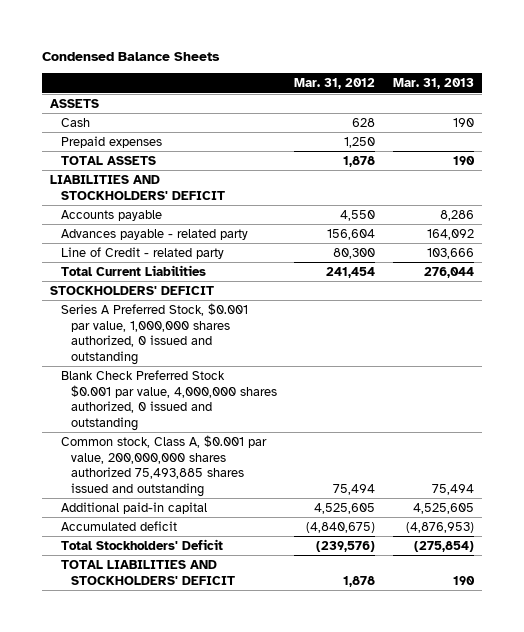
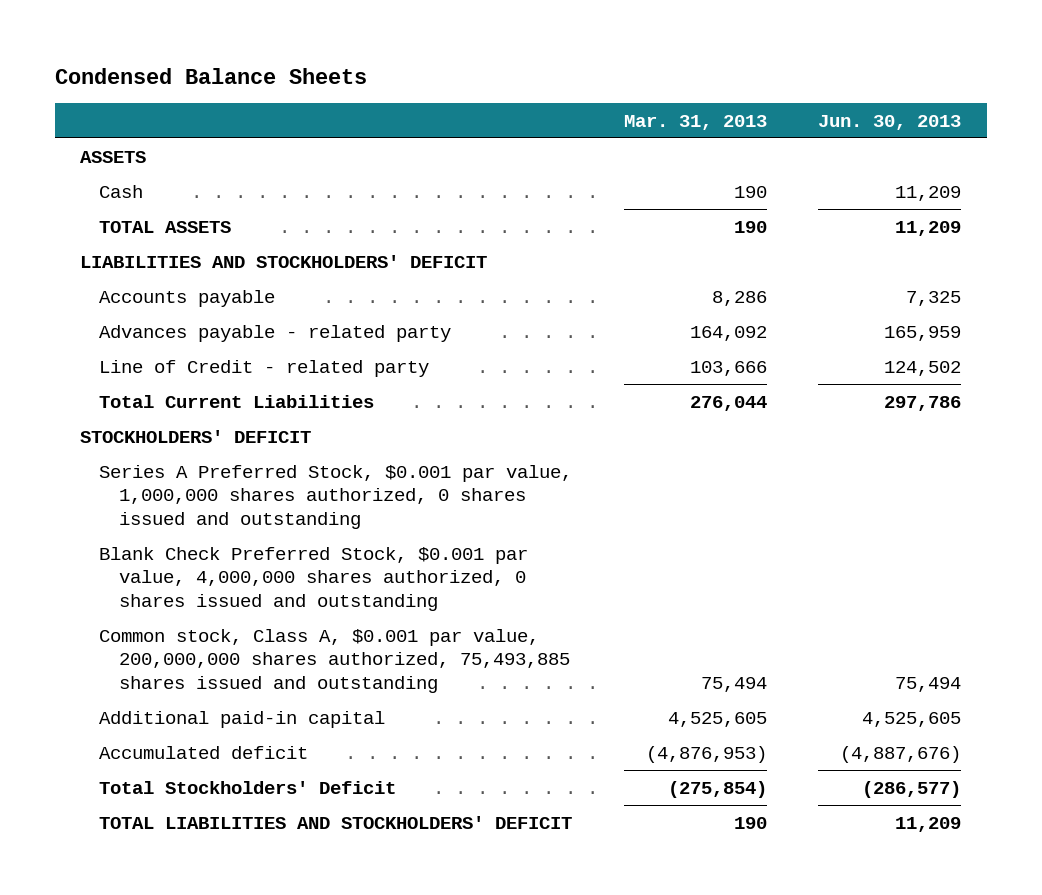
- | Mar. 31, 2012 | Mar. 31, 2013
+ | Mar. 31, 2013 | Jun. 30, 2013
- Prepaid expenses | 1,250 |
- Series A Preferred Stock, $0.001 par value, 1,000,000 shares authorized, 0 issued and outstanding
- Blank Check Preferred Stock $0.001 par value, 4,000,000 shares authorized, 0 issued and outstanding
- Common stock, Class A, $0.001 par value, 200,000,000 shares authorized 75,493,885 shares issued and outstanding | 75,494 | 75,494
+ Series A Preferred Stock, $0.001 par value, 1,000,000 shares authorized, 0 shares issued and outstanding
+ Blank Check Preferred Stock, $0.001 par value, 4,000,000 shares authorized, 0 shares issued and outstanding
+ Common stock, Class A, $0.001 par value, 200,000,000 shares authorized, 75,493,885 shares issued and outstanding | 75,494 | 75,494

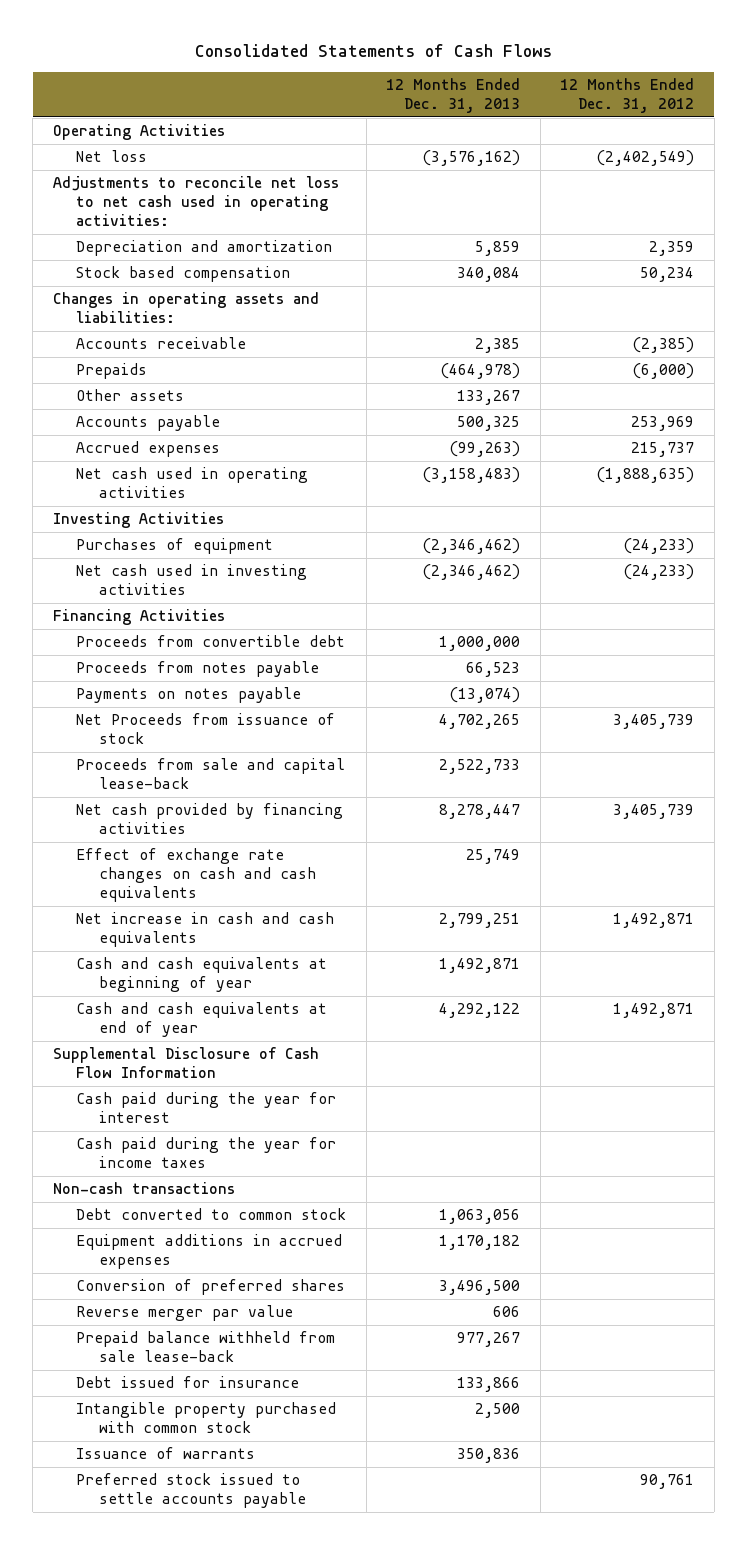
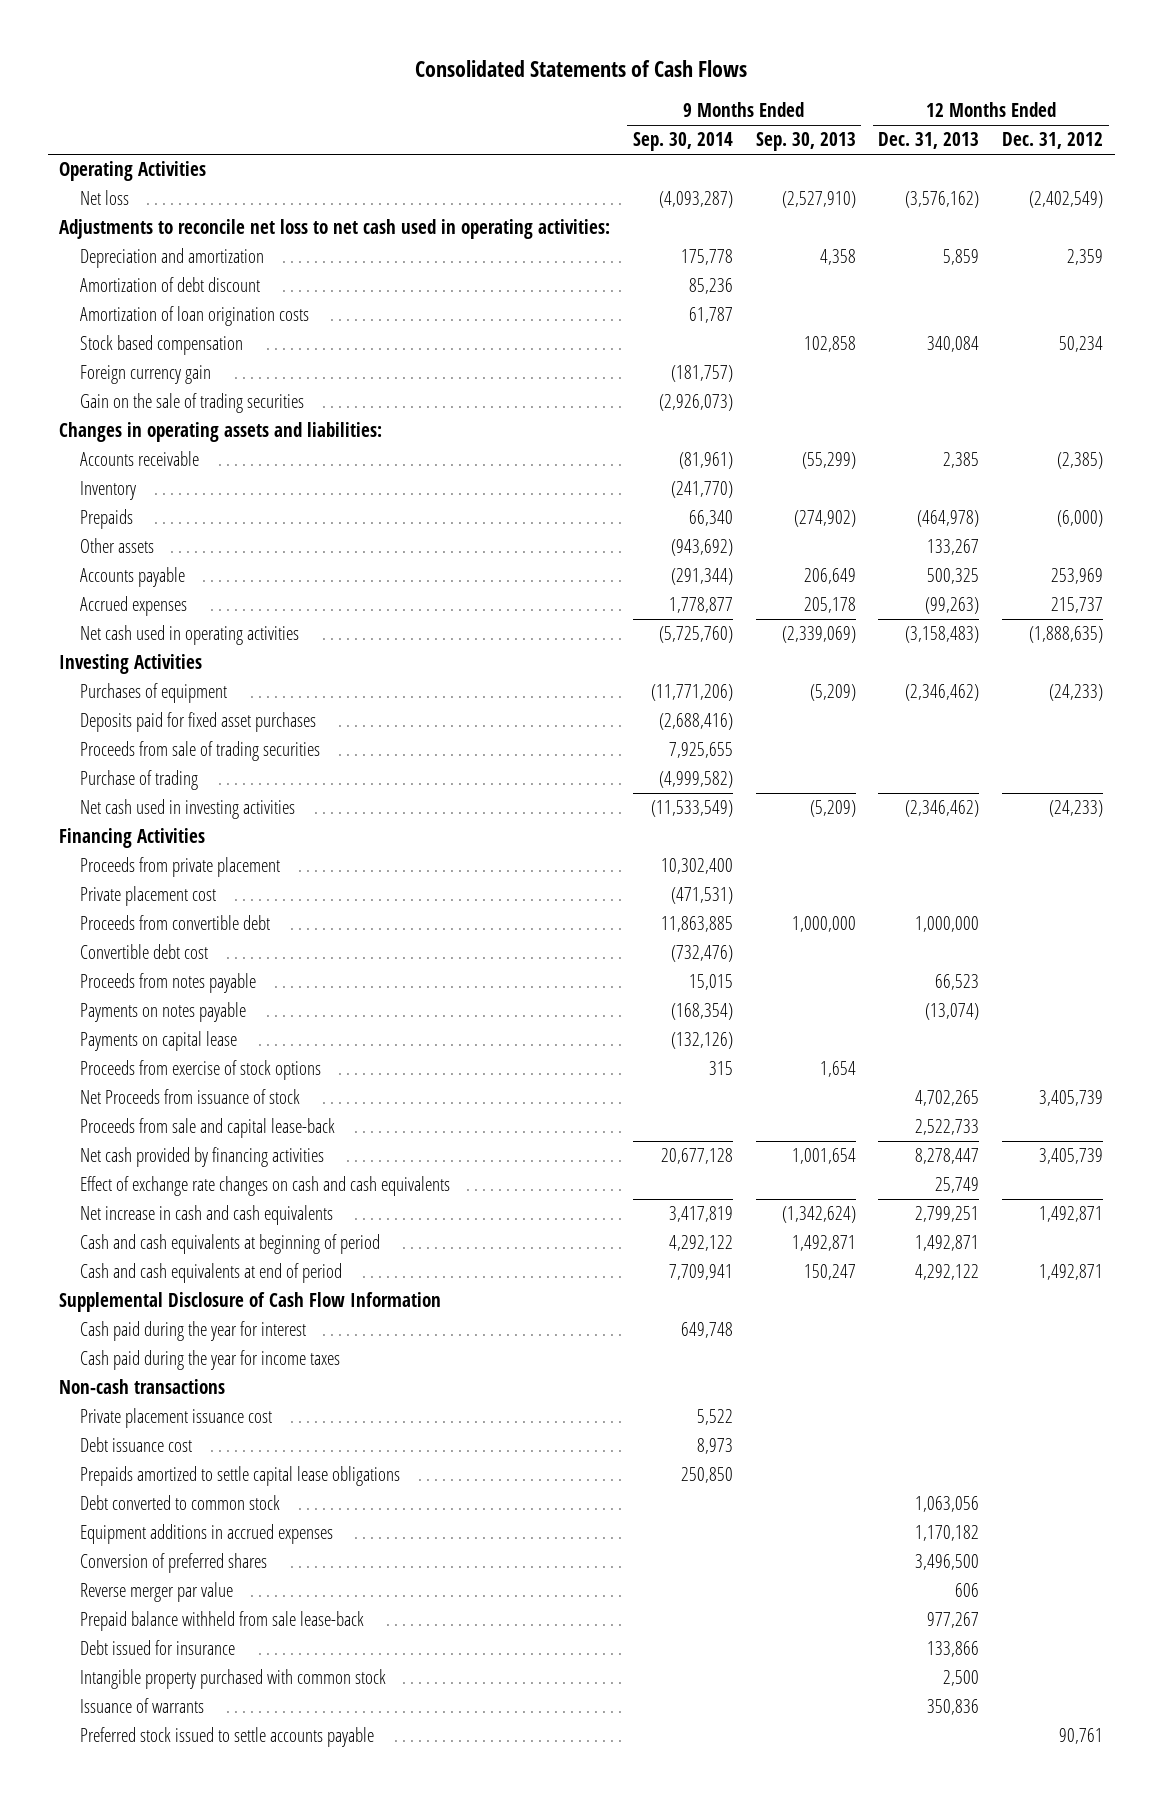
- | 12 Months Ended Dec. 31, 2013 | 12 Months Ended Dec. 31, 2012
+ | 9 Months Ended Sep. 30, 2014 | 9 Months Ended Sep. 30, 2013 | 12 Months Ended Dec. 31, 2013 | 12 Months Ended Dec. 31, 2012
+ Amortization of debt discount | 85,236 | | |
+ Amortization of loan origination costs | 61,787 | | |
+ Foreign currency gain | (181,757) | | |
+ Gain on the sale of trading securities | (2,926,073) | | |
+ Inventory | (241,770) | | |
+ Deposits paid for fixed asset purchases | (2,688,416) | | |
+ Proceeds from sale of trading securities | 7,925,655 | | |
+ Purchase of trading | (4,999,582) | | |
+ Proceeds from private placement | 10,302,400 | | |
+ Private placement cost | (471,531) | | |
+ Convertible debt cost | (732,476) | | |
+ Payments on capital lease | (132,126) | | |
+ Proceeds from exercise of stock options | 315 | 1,654 | |
- Cash and cash equivalents at beginning of year | 1,492,871 |
- Cash and cash equivalents at end of year | 4,292,122 | 1,492,871
+ Cash and cash equivalents at beginning of period | 4,292,122 | 1,492,871 | 1,492,871 |
+ Cash and cash equivalents at end of period | 7,709,941 | 150,247 | 4,292,122 | 1,492,871
+ Private placement issuance cost | 5,522 | | |
+ Debt issuance cost | 8,973 | | |
+ Prepaids amortized to settle capital lease obligations | 250,850 | | |

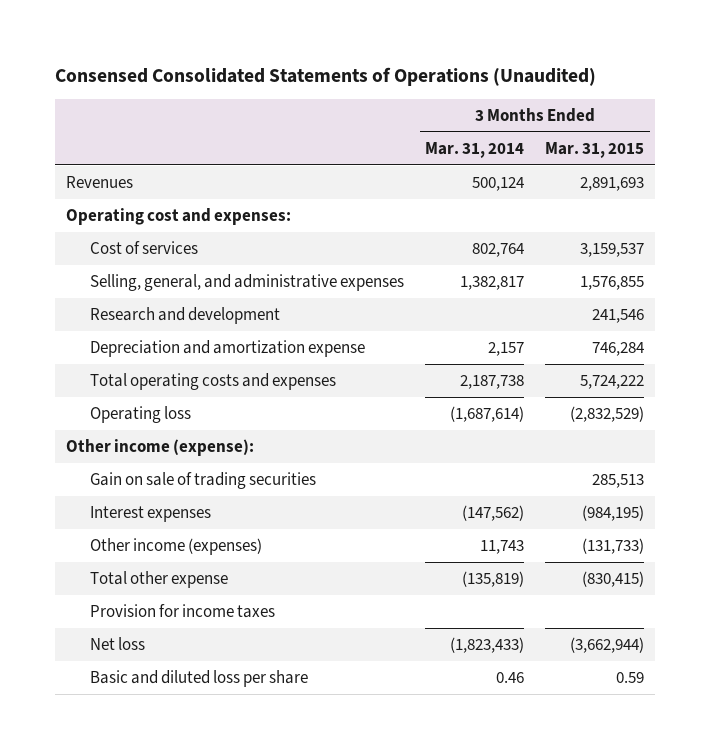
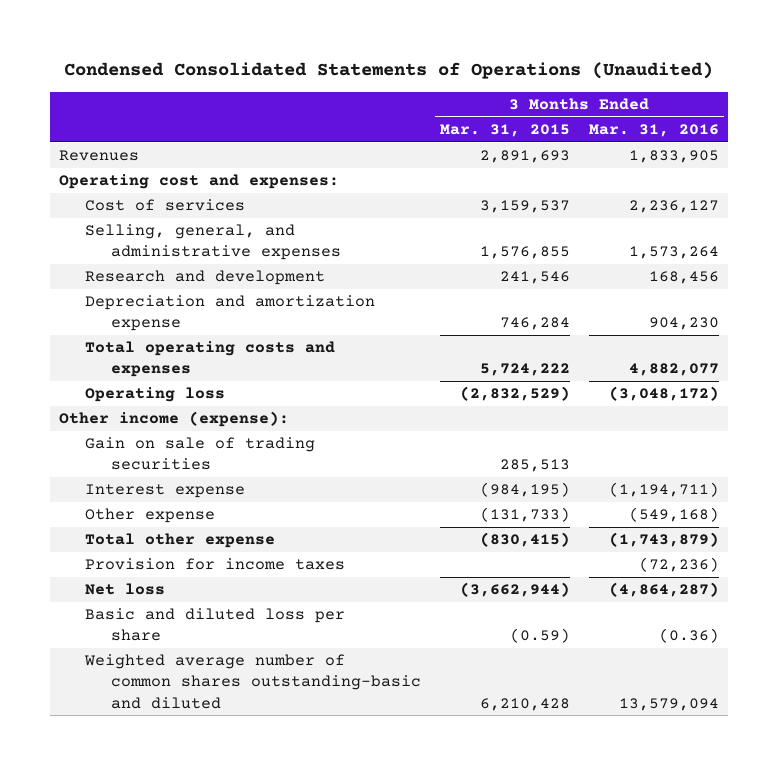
- Consensed Consolidated Statements of Operations (Unaudited)
+ Condensed Consolidated Statements of Operations (Unaudited)
- | 3 Months Ended Mar. 31, 2014 | 3 Months Ended Mar. 31, 2015
+ | 3 Months Ended Mar. 31, 2015 | 3 Months Ended Mar. 31, 2016
- Interest expenses | (147,562) | (984,195)
- Other income (expenses) | 11,743 | (131,733)
+ Interest expense | (984,195) | (1,194,711)
+ Other expense | (131,733) | (549,168)
- Basic and diluted loss per share | 0.46 | 0.59
+ Basic and diluted loss per share | (0.59) | (0.36)
+ Weighted average number of common shares outstanding-basic and diluted | 6,210,428 | 13,579,094

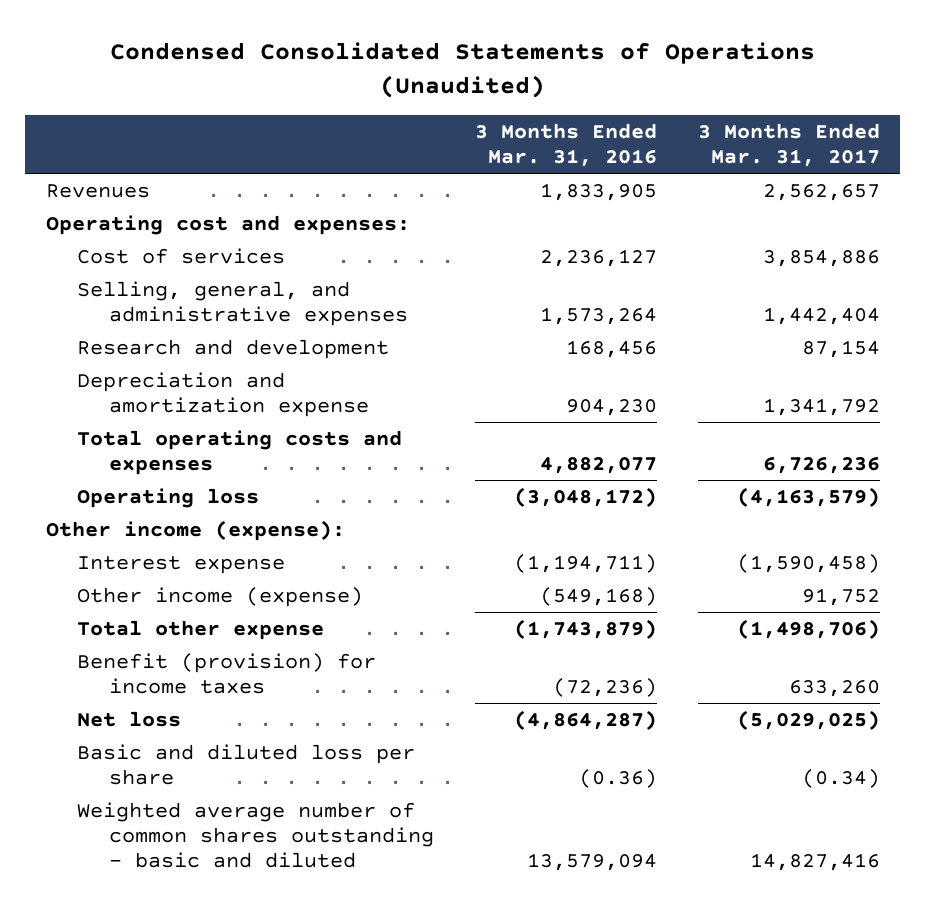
- | 3 Months Ended Mar. 31, 2015 | 3 Months Ended Mar. 31, 2016
+ | 3 Months Ended Mar. 31, 2016 | 3 Months Ended Mar. 31, 2017
- Gain on sale of trading securities | 285,513 |
- Other expense | (131,733) | (549,168)
+ Other income (expense) | (549,168) | 91,752
- Provision for income taxes | | (72,236)
+ Benefit (provision) for income taxes | (72,236) | 633,260
- Weighted average number of common shares outstanding-basic and diluted | 6,210,428 | 13,579,094
+ Weighted average number of common shares outstanding - basic and diluted | 13,579,094 | 14,827,416

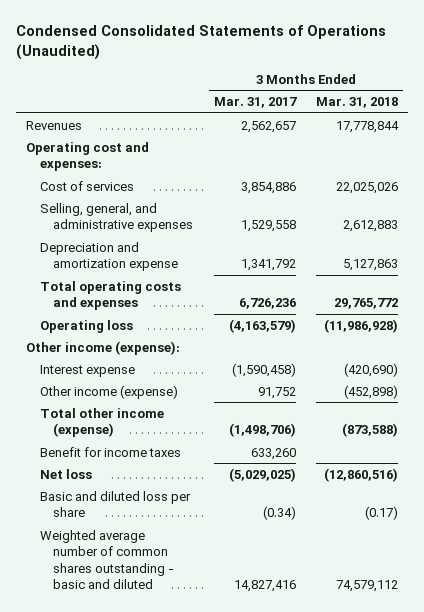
- | 3 Months Ended Mar. 31, 2016 | 3 Months Ended Mar. 31, 2017
+ | 3 Months Ended Mar. 31, 2017 | 3 Months Ended Mar. 31, 2018
- Selling, general, and administrative expenses | 1,573,264 | 1,442,404
- Research and development | 168,456 | 87,154
+ Selling, general, and administrative expenses | 1,529,558 | 2,612,883
- Total other expense | (1,743,879) | (1,498,706)
- Benefit (provision) for income taxes | (72,236) | 633,260
+ Total other income (expense) | (1,498,706) | (873,588)
+ Benefit for income taxes | 633,260 |

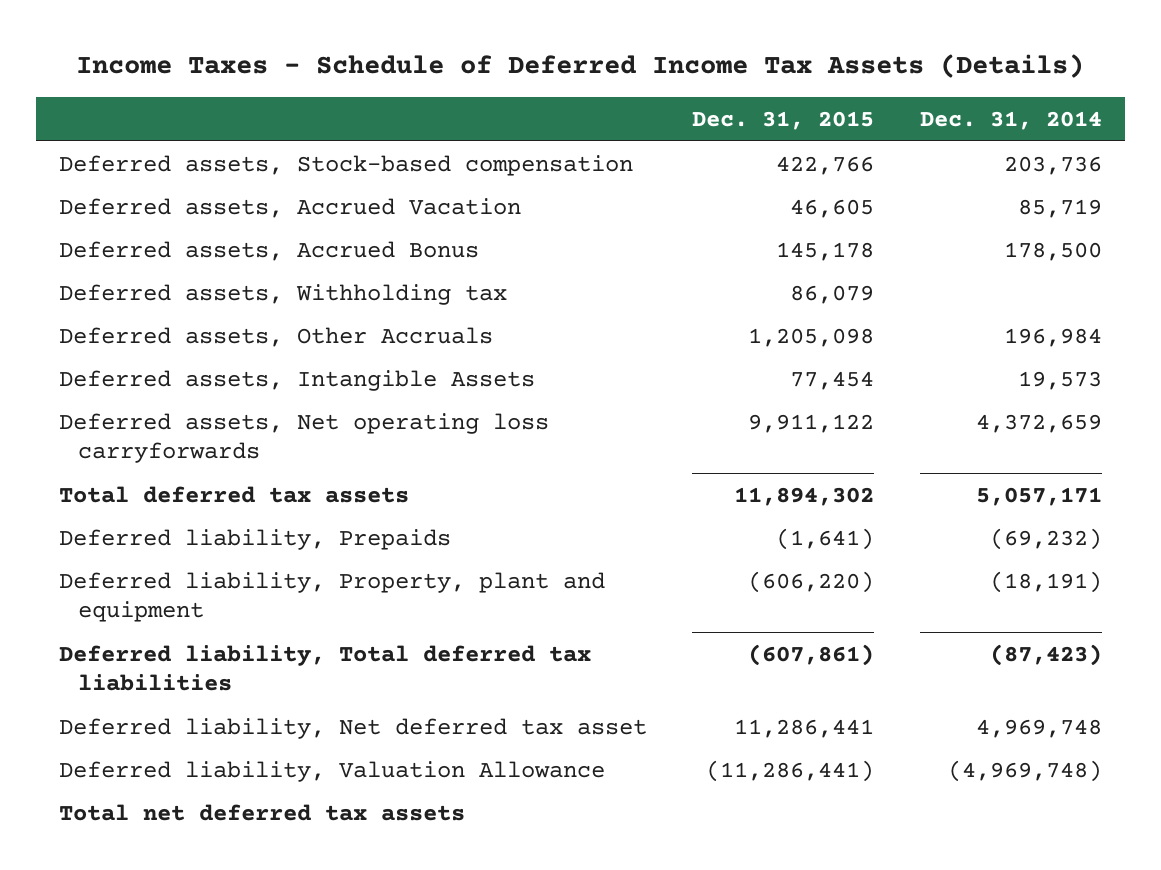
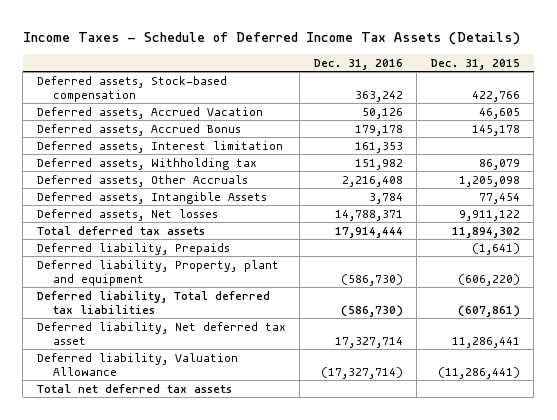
- | Dec. 31, 2015 | Dec. 31, 2014
+ | Dec. 31, 2016 | Dec. 31, 2015
+ Deferred assets, Interest limitation | 161,353 |
- Deferred assets, Net operating loss carryforwards | 9,911,122 | 4,372,659
+ Deferred assets, Net losses | 14,788,371 | 9,911,122

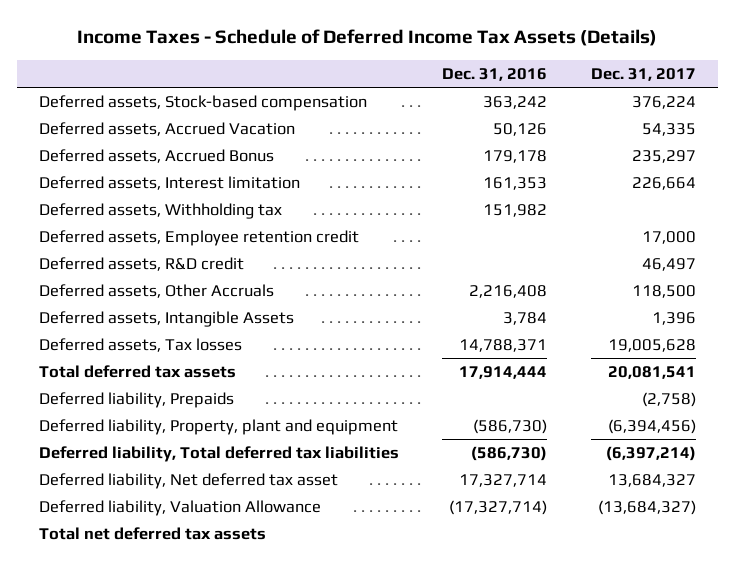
- | Dec. 31, 2016 | Dec. 31, 2015
+ | Dec. 31, 2016 | Dec. 31, 2017
+ Deferred assets, Employee retention credit | | 17,000
+ Deferred assets, R&D credit | | 46,497
- Deferred assets, Net losses | 14,788,371 | 9,911,122
+ Deferred assets, Tax losses | 14,788,371 | 19,005,628

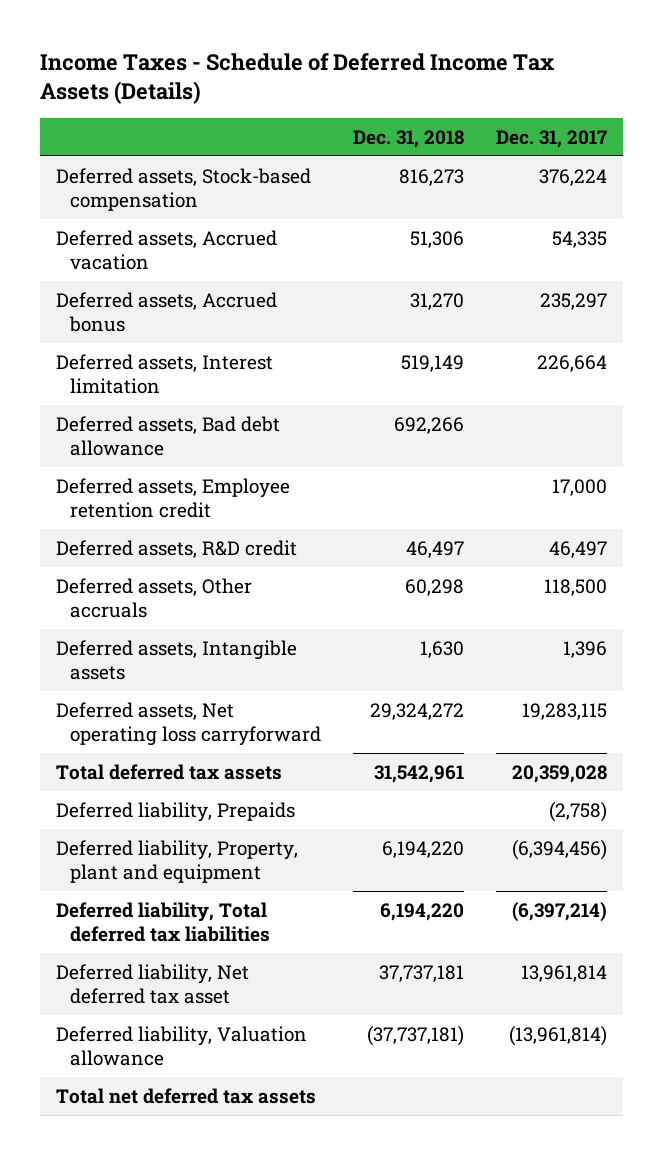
- | Dec. 31, 2016 | Dec. 31, 2017
+ | Dec. 31, 2018 | Dec. 31, 2017
- Deferred assets, Accrued Vacation | 50,126 | 54,335
- Deferred assets, Accrued Bonus | 179,178 | 235,297
+ Deferred assets, Accrued vacation | 51,306 | 54,335
+ Deferred assets, Accrued bonus | 31,270 | 235,297
- Deferred assets, Withholding tax | 151,982 |
+ Deferred assets, Bad debt allowance | 692,266 |
- Deferred assets, Other Accruals | 2,216,408 | 118,500
- Deferred assets, Intangible Assets | 3,784 | 1,396
- Deferred assets, Tax losses | 14,788,371 | 19,005,628
- Total deferred tax assets | 17,914,444 | 20,081,541
+ Deferred assets, Other accruals | 60,298 | 118,500
+ Deferred assets, Intangible assets | 1,630 | 1,396
+ Deferred assets, Net operating loss carryforward | 29,324,272 | 19,283,115
+ Total deferred tax assets | 31,542,961 | 20,359,028
- Deferred liability, Net deferred tax asset | 17,327,714 | 13,684,327
- Deferred liability, Valuation Allowance | (17,327,714) | (13,684,327)
+ Deferred liability, Net deferred tax asset | 37,737,181 | 13,961,814
+ Deferred liability, Valuation allowance | (37,737,181) | (13,961,814)

